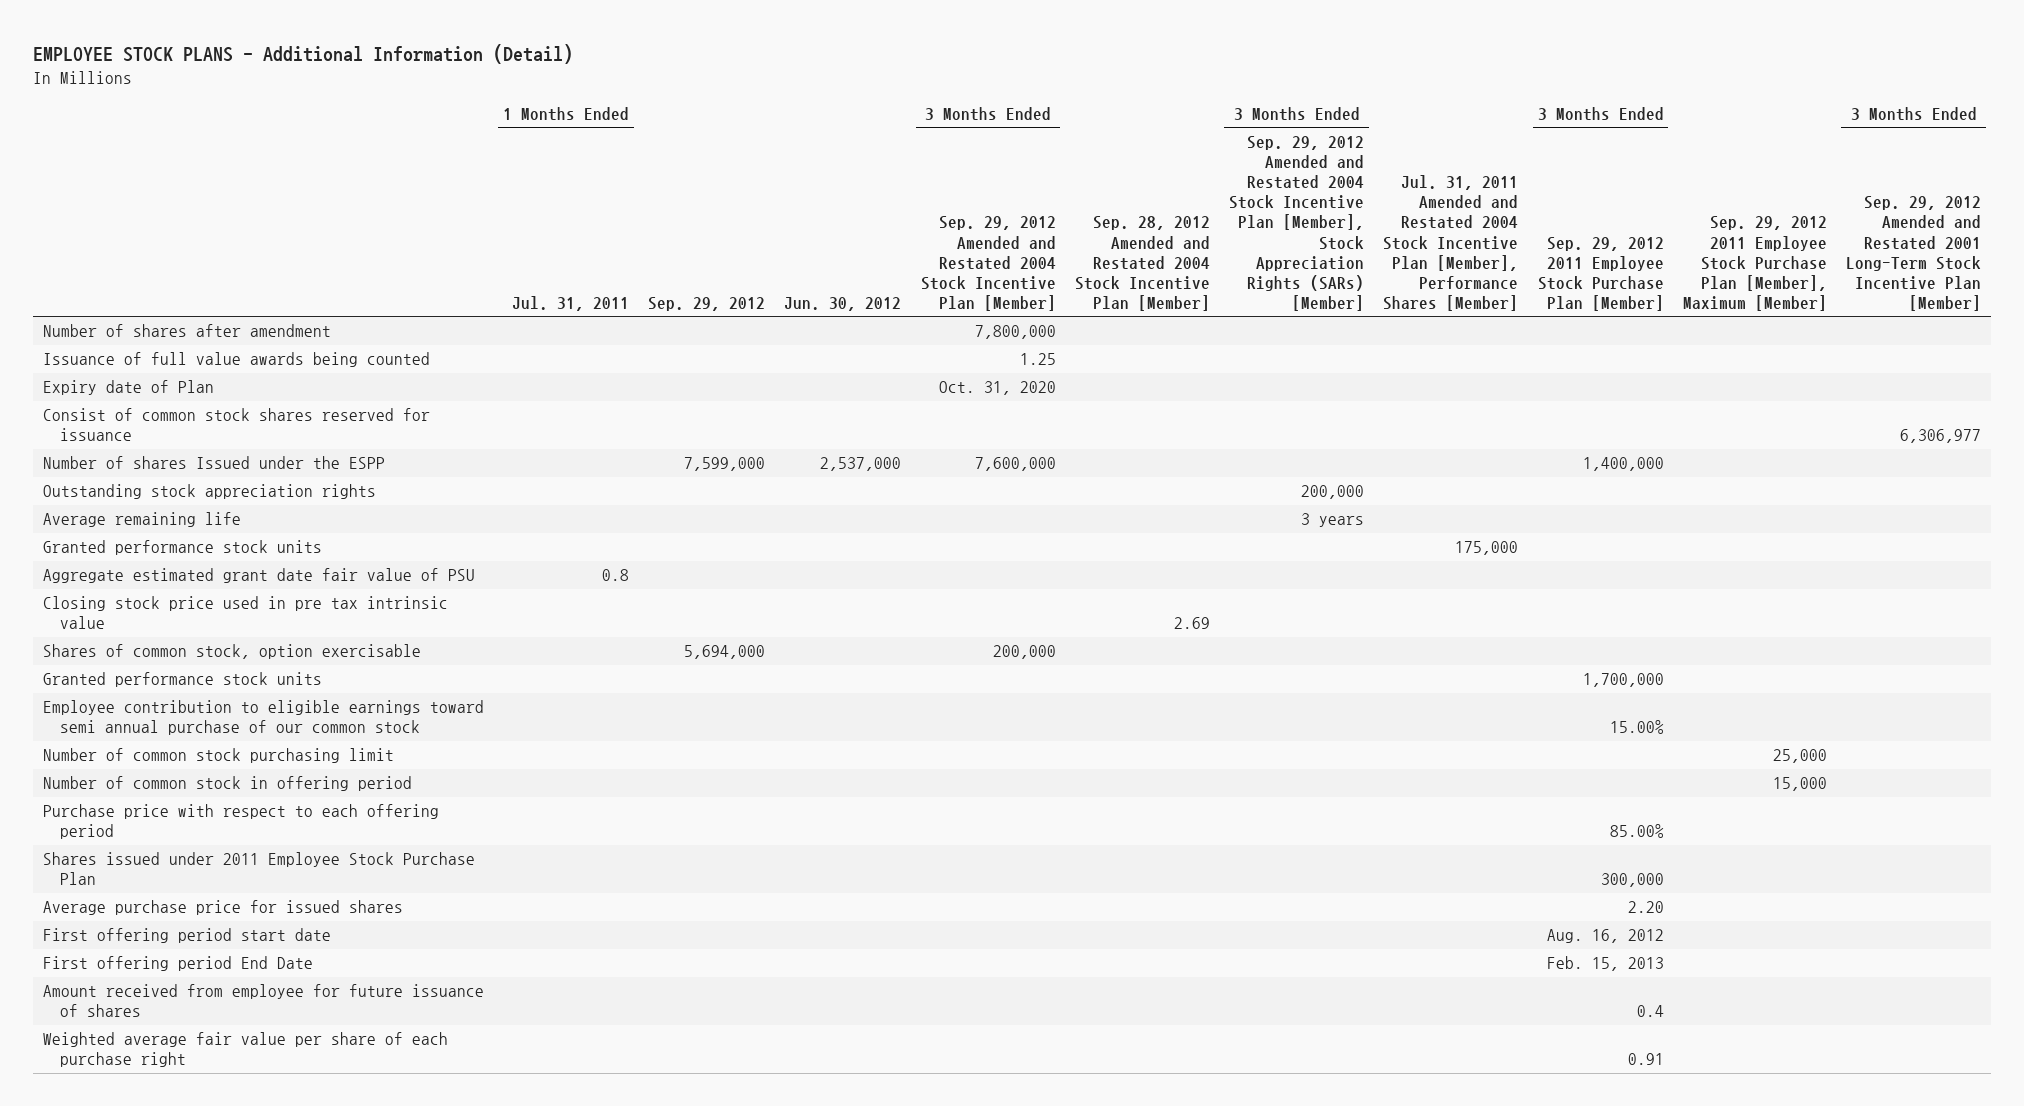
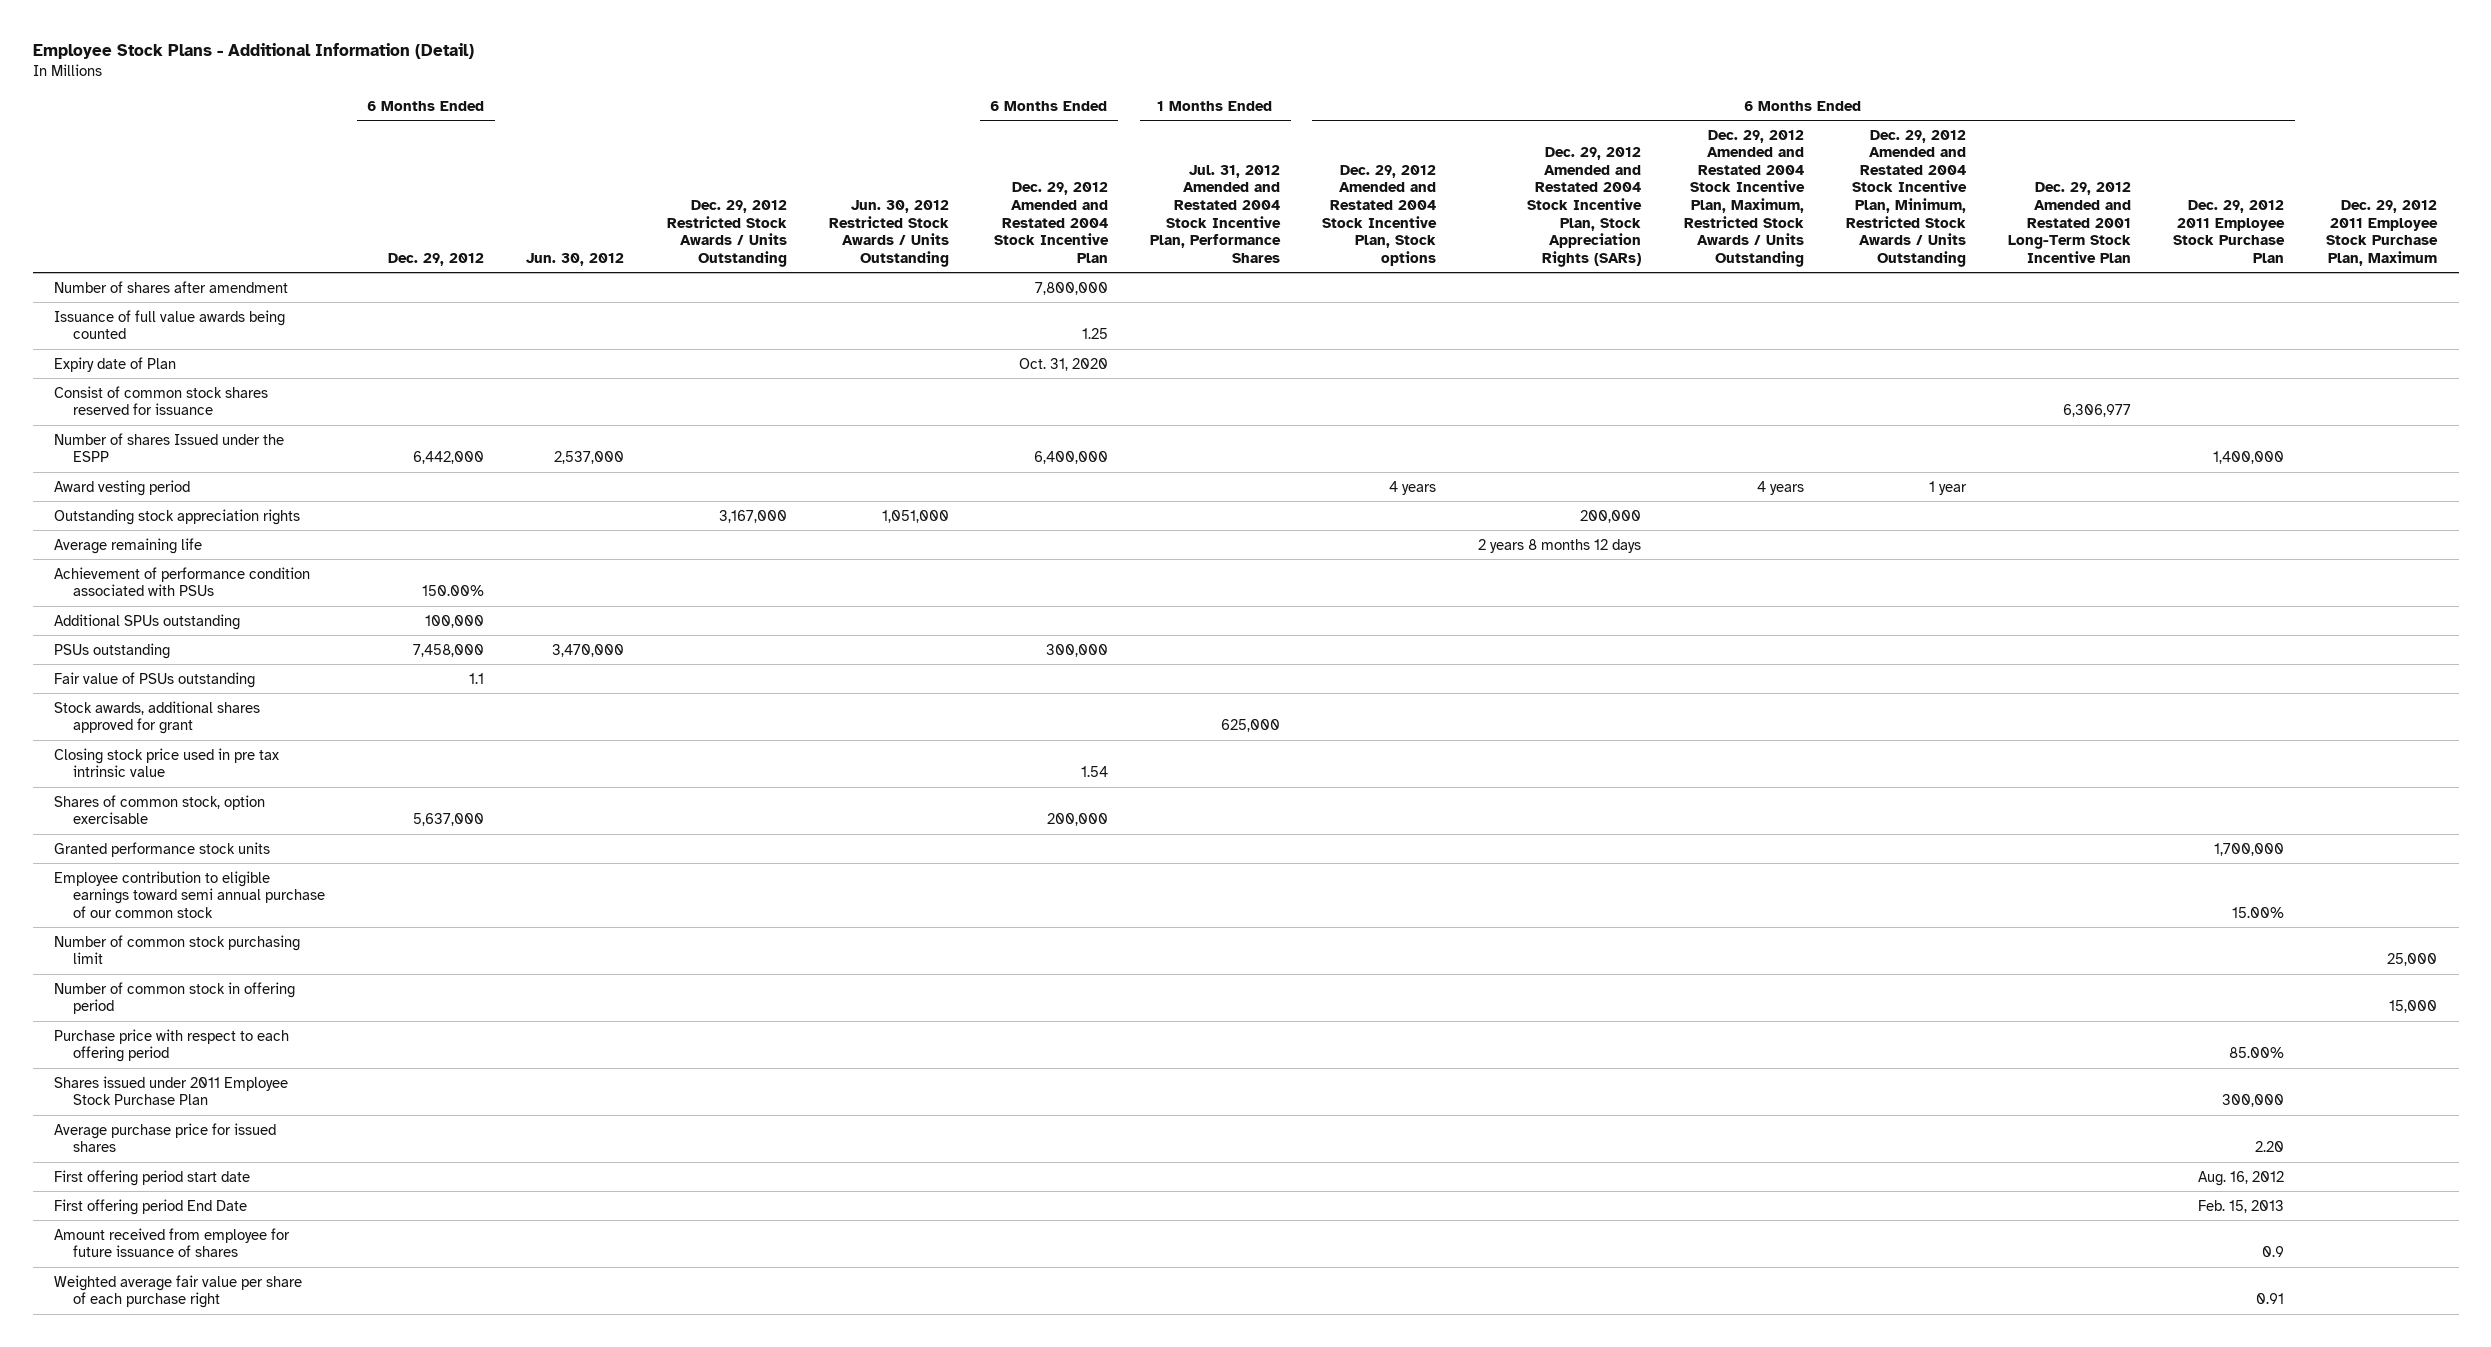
- EMPLOYEE STOCK PLANS - Additional Information (Detail)
+ Employee Stock Plans - Additional Information (Detail)
- | 1 Months Ended Jul. 31, 2011 | Sep. 29, 2012 | Jun. 30, 2012 | 3 Months Ended Sep. 29, 2012 Amended and Restated 2004 Stock Incentive Plan [Member] | Sep. 28, 2012 Amended and Restated 2004 Stock Incentive Plan [Member] | 3 Months Ended Sep. 29, 2012 Amended and Restated 2004 Stock Incentive Plan [Member], Stock Appreciation Rights (SARs) [Member] | Jul. 31, 2011 Amended and Restated 2004 Stock Incentive Plan [Member], Performance Shares [Member] | 3 Months Ended Sep. 29, 2012 2011 Employee Stock Purchase Plan [Member] | Sep. 29, 2012 2011 Employee Stock Purchase Plan [Member], Maximum [Member] | 3 Months Ended Sep. 29, 2012 Amended and Restated 2001 Long-Term Stock Incentive Plan [Member]
+ | 6 Months Ended Dec. 29, 2012 | Jun. 30, 2012 | Dec. 29, 2012 Restricted Stock Awards / Units Outstanding | Jun. 30, 2012 Restricted Stock Awards / Units Outstanding | 6 Months Ended Dec. 29, 2012 Amended and Restated 2004 Stock Incentive Plan | 1 Months Ended Jul. 31, 2012 Amended and Restated 2004 Stock Incentive Plan, Performance Shares | 6 Months Ended Dec. 29, 2012 Amended and Restated 2004 Stock Incentive Plan, Stock options | 6 Months Ended Dec. 29, 2012 Amended and Restated 2004 Stock Incentive Plan, Stock Appreciation Rights (SARs) | 6 Months Ended Dec. 29, 2012 Amended and Restated 2004 Stock Incentive Plan, Maximum, Restricted Stock Awards / Units Outstanding | 6 Months Ended Dec. 29, 2012 Amended and Restated 2004 Stock Incentive Plan, Minimum, Restricted Stock Awards / Units Outstanding | 6 Months Ended Dec. 29, 2012 Amended and Restated 2001 Long-Term Stock Incentive Plan | 6 Months Ended Dec. 29, 2012 2011 Employee Stock Purchase Plan | Dec. 29, 2012 2011 Employee Stock Purchase Plan, Maximum
+ Award vesting period | | | | | | | 4 years | | 4 years | 1 year | | |
- Granted performance stock units | | | | | | | 175,000 | | |
- Aggregate estimated grant date fair value of PSU | 0.8 | | | | | | | | |
+ Achievement of performance condition associated with PSUs | 150.00% | | | | | | | | | | | |
+ Additional SPUs outstanding | 100,000 | | | | | | | | | | | |
+ PSUs outstanding | 7,458,000 | 3,470,000 | | | 300,000 | | | | | | | |
+ Fair value of PSUs outstanding | 1.1 | | | | | | | | | | | |
+ Stock awards, additional shares approved for grant | | | | | | 625,000 | | | | | | |

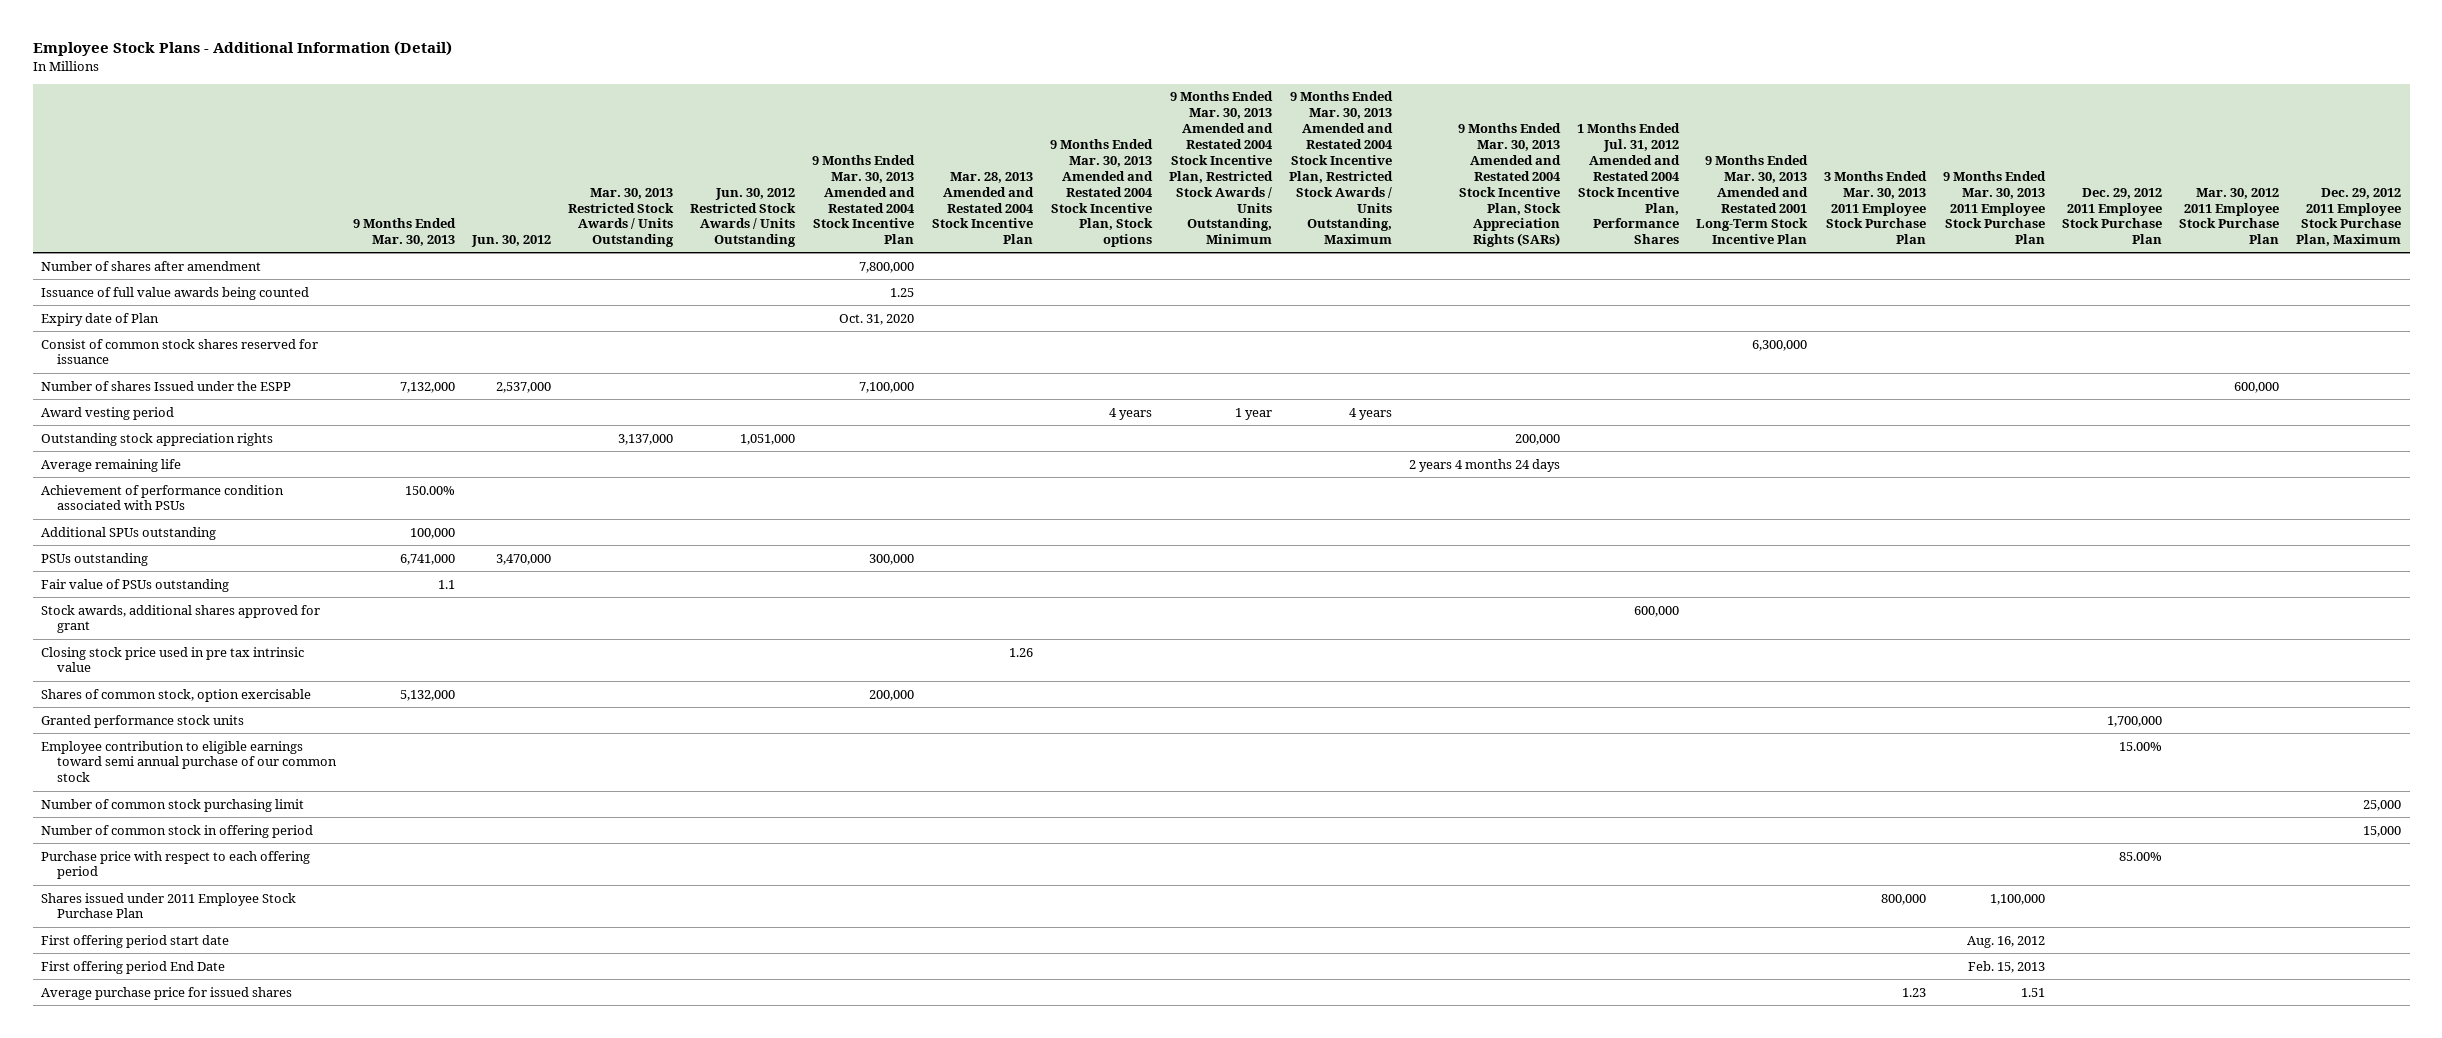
- | 6 Months Ended Dec. 29, 2012 | Jun. 30, 2012 | Dec. 29, 2012 Restricted Stock Awards / Units Outstanding | Jun. 30, 2012 Restricted Stock Awards / Units Outstanding | 6 Months Ended Dec. 29, 2012 Amended and Restated 2004 Stock Incentive Plan | 1 Months Ended Jul. 31, 2012 Amended and Restated 2004 Stock Incentive Plan, Performance Shares | 6 Months Ended Dec. 29, 2012 Amended and Restated 2004 Stock Incentive Plan, Stock options | 6 Months Ended Dec. 29, 2012 Amended and Restated 2004 Stock Incentive Plan, Stock Appreciation Rights (SARs) | 6 Months Ended Dec. 29, 2012 Amended and Restated 2004 Stock Incentive Plan, Maximum, Restricted Stock Awards / Units Outstanding | 6 Months Ended Dec. 29, 2012 Amended and Restated 2004 Stock Incentive Plan, Minimum, Restricted Stock Awards / Units Outstanding | 6 Months Ended Dec. 29, 2012 Amended and Restated 2001 Long-Term Stock Incentive Plan | 6 Months Ended Dec. 29, 2012 2011 Employee Stock Purchase Plan | Dec. 29, 2012 2011 Employee Stock Purchase Plan, Maximum
+ | 9 Months Ended Mar. 30, 2013 | Jun. 30, 2012 | Mar. 30, 2013 Restricted Stock Awards / Units Outstanding | Jun. 30, 2012 Restricted Stock Awards / Units Outstanding | 9 Months Ended Mar. 30, 2013 Amended and Restated 2004 Stock Incentive Plan | Mar. 28, 2013 Amended and Restated 2004 Stock Incentive Plan | 9 Months Ended Mar. 30, 2013 Amended and Restated 2004 Stock Incentive Plan, Stock options | 9 Months Ended Mar. 30, 2013 Amended and Restated 2004 Stock Incentive Plan, Restricted Stock Awards / Units Outstanding, Minimum | 9 Months Ended Mar. 30, 2013 Amended and Restated 2004 Stock Incentive Plan, Restricted Stock Awards / Units Outstanding, Maximum | 9 Months Ended Mar. 30, 2013 Amended and Restated 2004 Stock Incentive Plan, Stock Appreciation Rights (SARs) | 1 Months Ended Jul. 31, 2012 Amended and Restated 2004 Stock Incentive Plan, Performance Shares | 9 Months Ended Mar. 30, 2013 Amended and Restated 2001 Long-Term Stock Incentive Plan | 3 Months Ended Mar. 30, 2013 2011 Employee Stock Purchase Plan | 9 Months Ended Mar. 30, 2013 2011 Employee Stock Purchase Plan | Dec. 29, 2012 2011 Employee Stock Purchase Plan | Mar. 30, 2012 2011 Employee Stock Purchase Plan | Dec. 29, 2012 2011 Employee Stock Purchase Plan, Maximum
- Stock awards, additional shares approved for grant | | | | | | 625,000 | | | | | | |
+ Stock awards, additional shares approved for grant | | | | | | | | | | | 600,000 | | | | | |
- Amount received from employee for future issuance of shares | | | | | | | | | | | | 0.9 |
- Weighted average fair value per share of each purchase right | | | | | | | | | | | | 0.91 |
moved down: Average purchase price for issued shares | | | | | | | | | | | | | 1.23 | 1.51 | | |

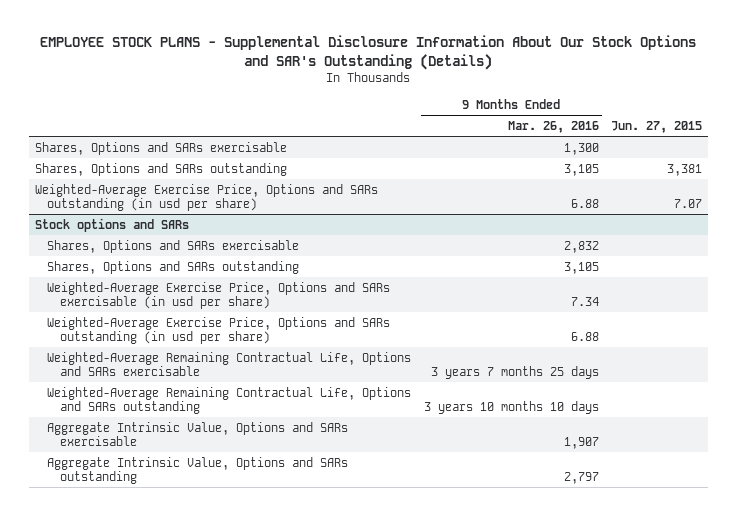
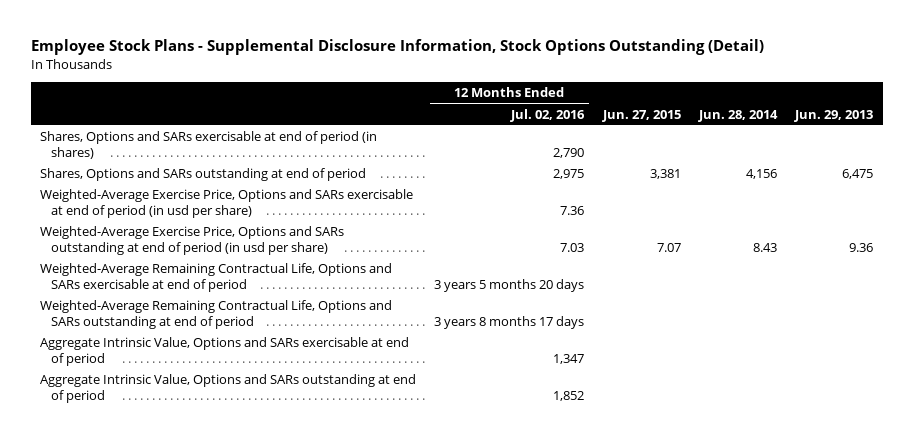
- EMPLOYEE STOCK PLANS - Supplemental Disclosure Information About Our Stock Options and SAR's Outstanding (Details)
+ Employee Stock Plans - Supplemental Disclosure Information, Stock Options Outstanding (Detail)
- | 9 Months Ended Mar. 26, 2016 | Jun. 27, 2015
+ | 12 Months Ended Jul. 02, 2016 | Jun. 27, 2015 | Jun. 28, 2014 | Jun. 29, 2013
- Shares, Options and SARs exercisable | 1,300 |
- Shares, Options and SARs outstanding | 3,105 | 3,381
- Weighted-Average Exercise Price, Options and SARs outstanding (in usd per share) | 6.88 | 7.07
- Stock options and SARs
- Shares, Options and SARs exercisable | 2,832 |
- Shares, Options and SARs outstanding | 3,105 |
- Weighted-Average Exercise Price, Options and SARs exercisable (in usd per share) | 7.34 |
- Weighted-Average Exercise Price, Options and SARs outstanding (in usd per share) | 6.88 |
- Weighted-Average Remaining Contractual Life, Options and SARs exercisable | 3 years 7 months 25 days |
- Weighted-Average Remaining Contractual Life, Options and SARs outstanding | 3 years 10 months 10 days |
- Aggregate Intrinsic Value, Options and SARs exercisable | 1,907 |
- Aggregate Intrinsic Value, Options and SARs outstanding | 2,797 |
+ Shares, Options and SARs exercisable at end of period (in shares) | 2,790 | | |
+ Shares, Options and SARs outstanding at end of period | 2,975 | 3,381 | 4,156 | 6,475
+ Weighted-Average Exercise Price, Options and SARs exercisable at end of period (in usd per share) | 7.36 | | |
+ Weighted-Average Exercise Price, Options and SARs outstanding at end of period (in usd per share) | 7.03 | 7.07 | 8.43 | 9.36
+ Weighted-Average Remaining Contractual Life, Options and SARs exercisable at end of period | 3 years 5 months 20 days | | |
+ Weighted-Average Remaining Contractual Life, Options and SARs outstanding at end of period | 3 years 8 months 17 days | | |
+ Aggregate Intrinsic Value, Options and SARs exercisable at end of period | 1,347 | | |
+ Aggregate Intrinsic Value, Options and SARs outstanding at end of period | 1,852 | | |

